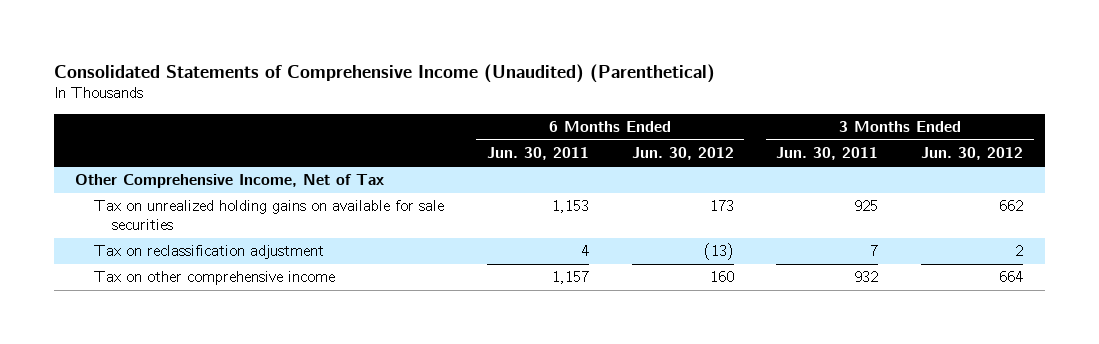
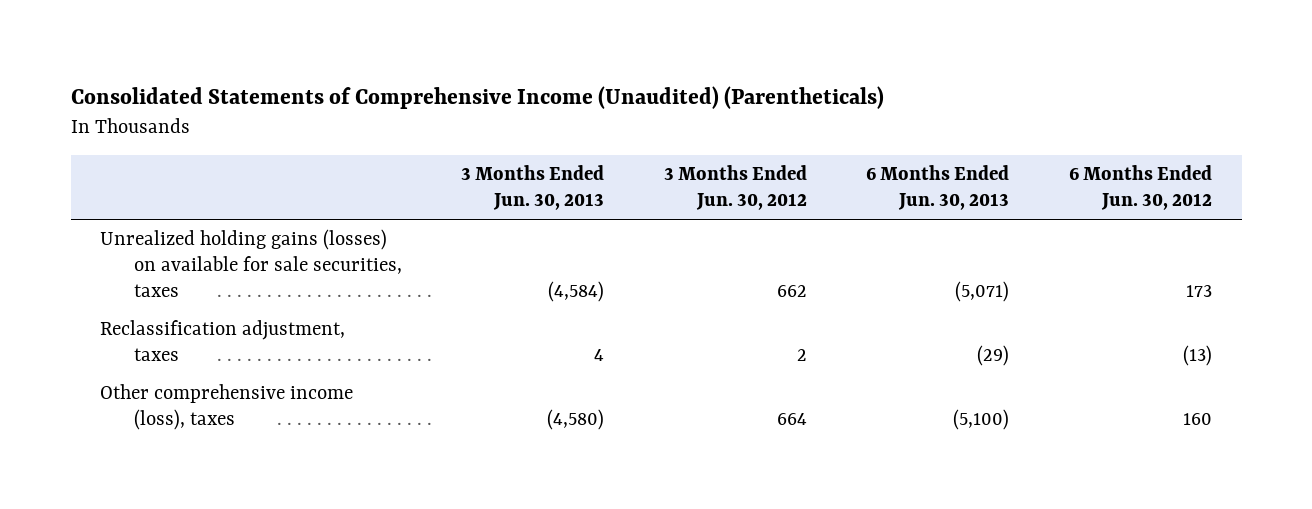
- Consolidated Statements of Comprehensive Income (Unaudited) (Parenthetical)
+ Consolidated Statements of Comprehensive Income (Unaudited) (Parentheticals)
- | 6 Months Ended Jun. 30, 2011 | 6 Months Ended Jun. 30, 2012 | 3 Months Ended Jun. 30, 2011 | 3 Months Ended Jun. 30, 2012
+ | 3 Months Ended Jun. 30, 2013 | 3 Months Ended Jun. 30, 2012 | 6 Months Ended Jun. 30, 2013 | 6 Months Ended Jun. 30, 2012
- Other Comprehensive Income, Net of Tax
- Tax on unrealized holding gains on available for sale securities | 1,153 | 173 | 925 | 662
- Tax on reclassification adjustment | 4 | (13) | 7 | 2
- Tax on other comprehensive income | 1,157 | 160 | 932 | 664
+ Unrealized holding gains (losses) on available for sale securities, taxes | (4,584) | 662 | (5,071) | 173
+ Reclassification adjustment, taxes | 4 | 2 | (29) | (13)
+ Other comprehensive income (loss), taxes | (4,580) | 664 | (5,100) | 160

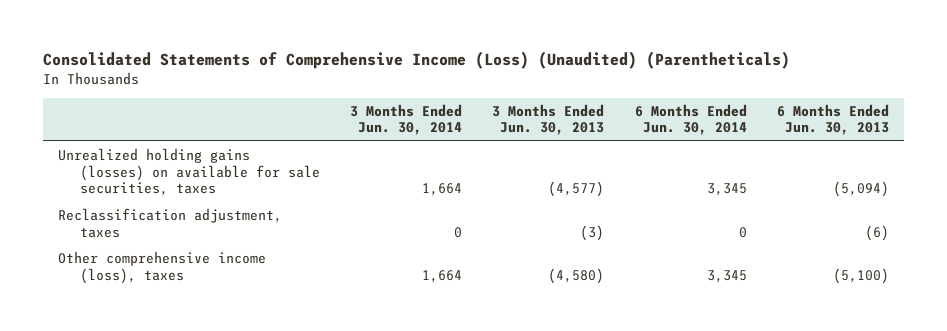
- Consolidated Statements of Comprehensive Income (Unaudited) (Parentheticals)
+ Consolidated Statements of Comprehensive Income (Loss) (Unaudited) (Parentheticals)
- | 3 Months Ended Jun. 30, 2013 | 3 Months Ended Jun. 30, 2012 | 6 Months Ended Jun. 30, 2013 | 6 Months Ended Jun. 30, 2012
+ | 3 Months Ended Jun. 30, 2014 | 3 Months Ended Jun. 30, 2013 | 6 Months Ended Jun. 30, 2014 | 6 Months Ended Jun. 30, 2013
- Unrealized holding gains (losses) on available for sale securities, taxes | (4,584) | 662 | (5,071) | 173
- Reclassification adjustment, taxes | 4 | 2 | (29) | (13)
+ Unrealized holding gains (losses) on available for sale securities, taxes | 1,664 | (4,577) | 3,345 | (5,094)
+ Reclassification adjustment, taxes | 0 | (3) | 0 | (6)

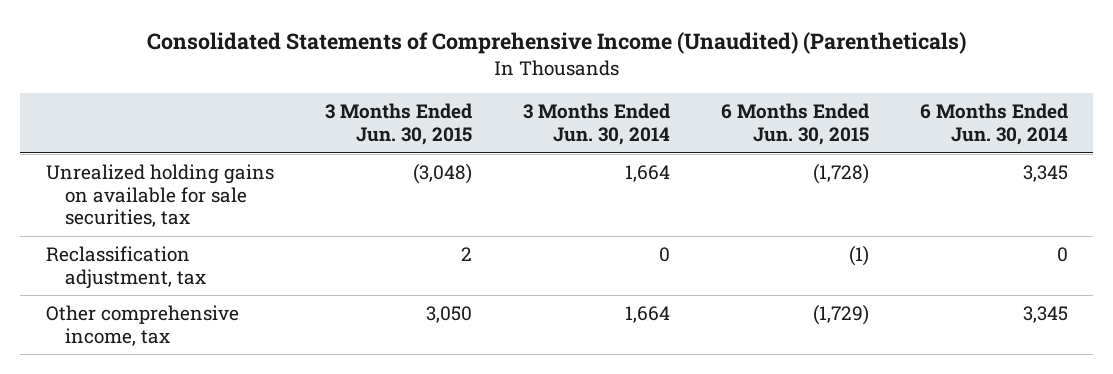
- Consolidated Statements of Comprehensive Income (Loss) (Unaudited) (Parentheticals)
+ Consolidated Statements of Comprehensive Income (Unaudited) (Parentheticals)
- | 3 Months Ended Jun. 30, 2014 | 3 Months Ended Jun. 30, 2013 | 6 Months Ended Jun. 30, 2014 | 6 Months Ended Jun. 30, 2013
+ | 3 Months Ended Jun. 30, 2015 | 3 Months Ended Jun. 30, 2014 | 6 Months Ended Jun. 30, 2015 | 6 Months Ended Jun. 30, 2014
- Unrealized holding gains (losses) on available for sale securities, taxes | 1,664 | (4,577) | 3,345 | (5,094)
- Reclassification adjustment, taxes | 0 | (3) | 0 | (6)
- Other comprehensive income (loss), taxes | 1,664 | (4,580) | 3,345 | (5,100)
+ Unrealized holding gains on available for sale securities, tax | (3,048) | 1,664 | (1,728) | 3,345
+ Reclassification adjustment, tax | 2 | 0 | (1) | 0
+ Other comprehensive income, tax | 3,050 | 1,664 | (1,729) | 3,345

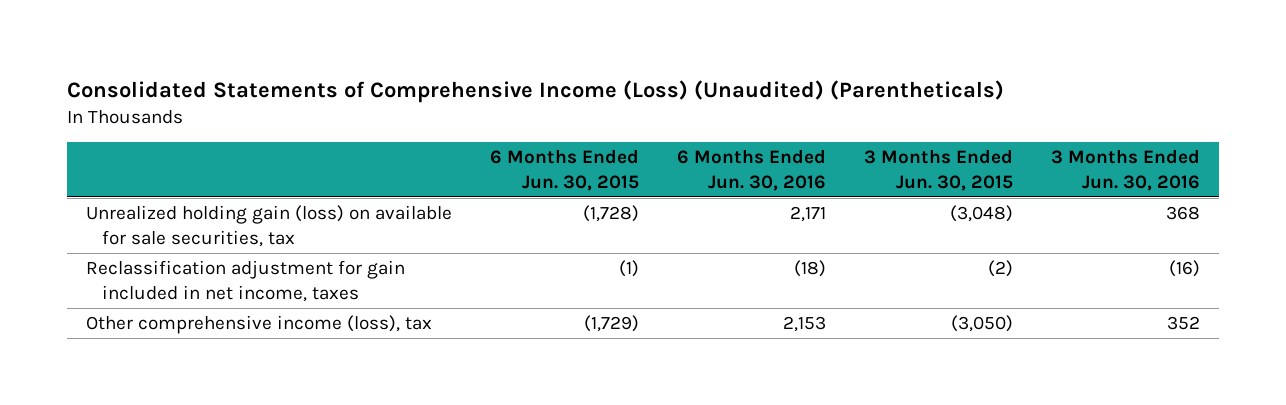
- Consolidated Statements of Comprehensive Income (Unaudited) (Parentheticals)
+ Consolidated Statements of Comprehensive Income (Loss) (Unaudited) (Parentheticals)
- | 3 Months Ended Jun. 30, 2015 | 3 Months Ended Jun. 30, 2014 | 6 Months Ended Jun. 30, 2015 | 6 Months Ended Jun. 30, 2014
+ | 6 Months Ended Jun. 30, 2015 | 6 Months Ended Jun. 30, 2016 | 3 Months Ended Jun. 30, 2015 | 3 Months Ended Jun. 30, 2016
- Unrealized holding gains on available for sale securities, tax | (3,048) | 1,664 | (1,728) | 3,345
- Reclassification adjustment, tax | 2 | 0 | (1) | 0
- Other comprehensive income, tax | 3,050 | 1,664 | (1,729) | 3,345
+ Unrealized holding gain (loss) on available for sale securities, tax | (1,728) | 2,171 | (3,048) | 368
+ Reclassification adjustment for gain included in net income, taxes | (1) | (18) | (2) | (16)
+ Other comprehensive income (loss), tax | (1,729) | 2,153 | (3,050) | 352

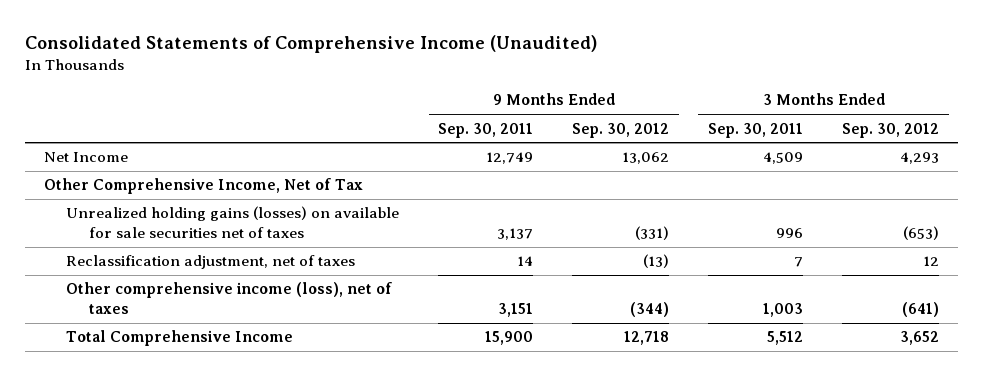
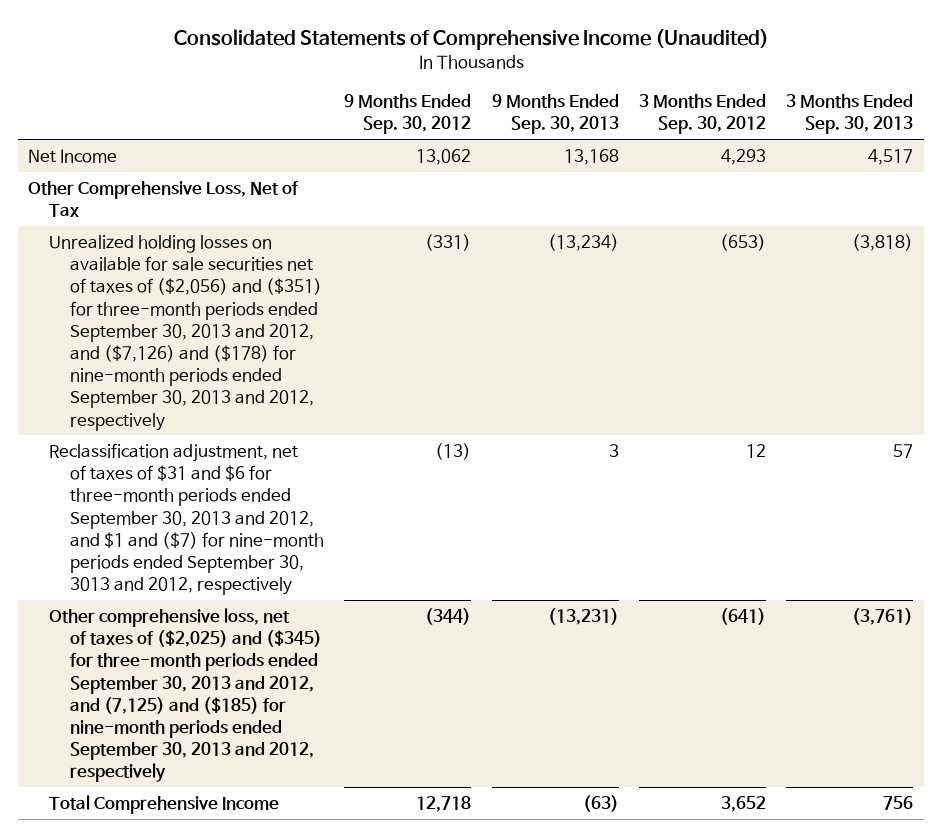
- | 9 Months Ended Sep. 30, 2011 | 9 Months Ended Sep. 30, 2012 | 3 Months Ended Sep. 30, 2011 | 3 Months Ended Sep. 30, 2012
+ | 9 Months Ended Sep. 30, 2012 | 9 Months Ended Sep. 30, 2013 | 3 Months Ended Sep. 30, 2012 | 3 Months Ended Sep. 30, 2013
- Other Comprehensive Income, Net of Tax
- Unrealized holding gains (losses) on available for sale securities net of taxes | 3,137 | (331) | 996 | (653)
- Reclassification adjustment, net of taxes | 14 | (13) | 7 | 12
- Other comprehensive income (loss), net of taxes | 3,151 | (344) | 1,003 | (641)
+ Other Comprehensive Loss, Net of Tax
+ Unrealized holding losses on available for sale securities net of taxes of ($2,056) and ($351) for three-month periods ended September 30, 2013 and 2012, and ($7,126) and ($178) for nine-month periods ended September 30, 2013 and 2012, respectively | (331) | (13,234) | (653) | (3,818)
+ Reclassification adjustment, net of taxes of $31 and $6 for three-month periods ended September 30, 2013 and 2012, and $1 and ($7) for nine-month periods ended September 30, 3013 and 2012, respectively | (13) | 3 | 12 | 57
+ Other comprehensive loss, net of taxes of ($2,025) and ($345) for three-month periods ended September 30, 2013 and 2012, and (7,125) and ($185) for nine-month periods ended September 30, 2013 and 2012, respectively | (344) | (13,231) | (641) | (3,761)

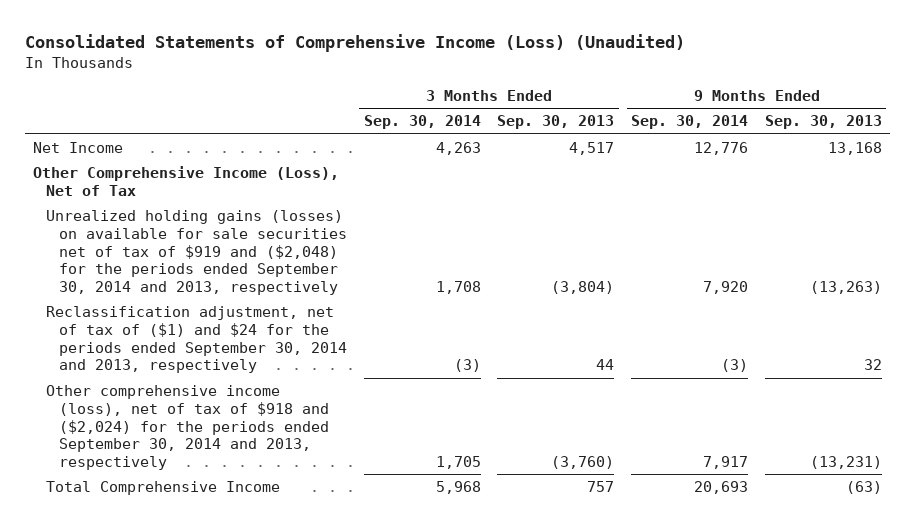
- Consolidated Statements of Comprehensive Income (Unaudited)
+ Consolidated Statements of Comprehensive Income (Loss) (Unaudited)
- | 9 Months Ended Sep. 30, 2012 | 9 Months Ended Sep. 30, 2013 | 3 Months Ended Sep. 30, 2012 | 3 Months Ended Sep. 30, 2013
+ | 3 Months Ended Sep. 30, 2014 | 3 Months Ended Sep. 30, 2013 | 9 Months Ended Sep. 30, 2014 | 9 Months Ended Sep. 30, 2013
- Other Comprehensive Loss, Net of Tax
- Unrealized holding losses on available for sale securities net of taxes of ($2,056) and ($351) for three-month periods ended September 30, 2013 and 2012, and ($7,126) and ($178) for nine-month periods ended September 30, 2013 and 2012, respectively | (331) | (13,234) | (653) | (3,818)
- Reclassification adjustment, net of taxes of $31 and $6 for three-month periods ended September 30, 2013 and 2012, and $1 and ($7) for nine-month periods ended September 30, 3013 and 2012, respectively | (13) | 3 | 12 | 57
- Other comprehensive loss, net of taxes of ($2,025) and ($345) for three-month periods ended September 30, 2013 and 2012, and (7,125) and ($185) for nine-month periods ended September 30, 2013 and 2012, respectively | (344) | (13,231) | (641) | (3,761)
- Total Comprehensive Income | 12,718 | (63) | 3,652 | 756
+ Other Comprehensive Income (Loss), Net of Tax
+ Unrealized holding gains (losses) on available for sale securities net of tax of $919 and ($2,048) for the periods ended September 30, 2014 and 2013, respectively | 1,708 | (3,804) | 7,920 | (13,263)
+ Reclassification adjustment, net of tax of ($1) and $24 for the periods ended September 30, 2014 and 2013, respectively | (3) | 44 | (3) | 32
+ Other comprehensive income (loss), net of tax of $918 and ($2,024) for the periods ended September 30, 2014 and 2013, respectively | 1,705 | (3,760) | 7,917 | (13,231)
+ Total Comprehensive Income | 5,968 | 757 | 20,693 | (63)

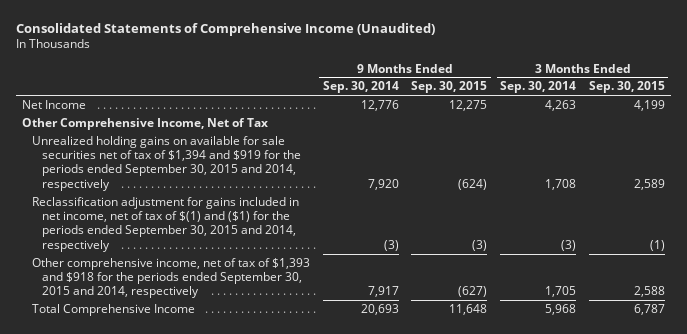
- Consolidated Statements of Comprehensive Income (Loss) (Unaudited)
+ Consolidated Statements of Comprehensive Income (Unaudited)
- | 3 Months Ended Sep. 30, 2014 | 3 Months Ended Sep. 30, 2013 | 9 Months Ended Sep. 30, 2014 | 9 Months Ended Sep. 30, 2013
+ | 9 Months Ended Sep. 30, 2014 | 9 Months Ended Sep. 30, 2015 | 3 Months Ended Sep. 30, 2014 | 3 Months Ended Sep. 30, 2015
- Other Comprehensive Income (Loss), Net of Tax
- Unrealized holding gains (losses) on available for sale securities net of tax of $919 and ($2,048) for the periods ended September 30, 2014 and 2013, respectively | 1,708 | (3,804) | 7,920 | (13,263)
- Reclassification adjustment, net of tax of ($1) and $24 for the periods ended September 30, 2014 and 2013, respectively | (3) | 44 | (3) | 32
- Other comprehensive income (loss), net of tax of $918 and ($2,024) for the periods ended September 30, 2014 and 2013, respectively | 1,705 | (3,760) | 7,917 | (13,231)
+ Other Comprehensive Income, Net of Tax
+ Unrealized holding gains on available for sale securities net of tax of $1,394 and $919 for the periods ended September 30, 2015 and 2014, respectively | 7,920 | (624) | 1,708 | 2,589
+ Reclassification adjustment for gains included in net income, net of tax of $(1) and ($1) for the periods ended September 30, 2015 and 2014, respectively | (3) | (3) | (3) | (1)
+ Other comprehensive income, net of tax of $1,393 and $918 for the periods ended September 30, 2015 and 2014, respectively | 7,917 | (627) | 1,705 | 2,588

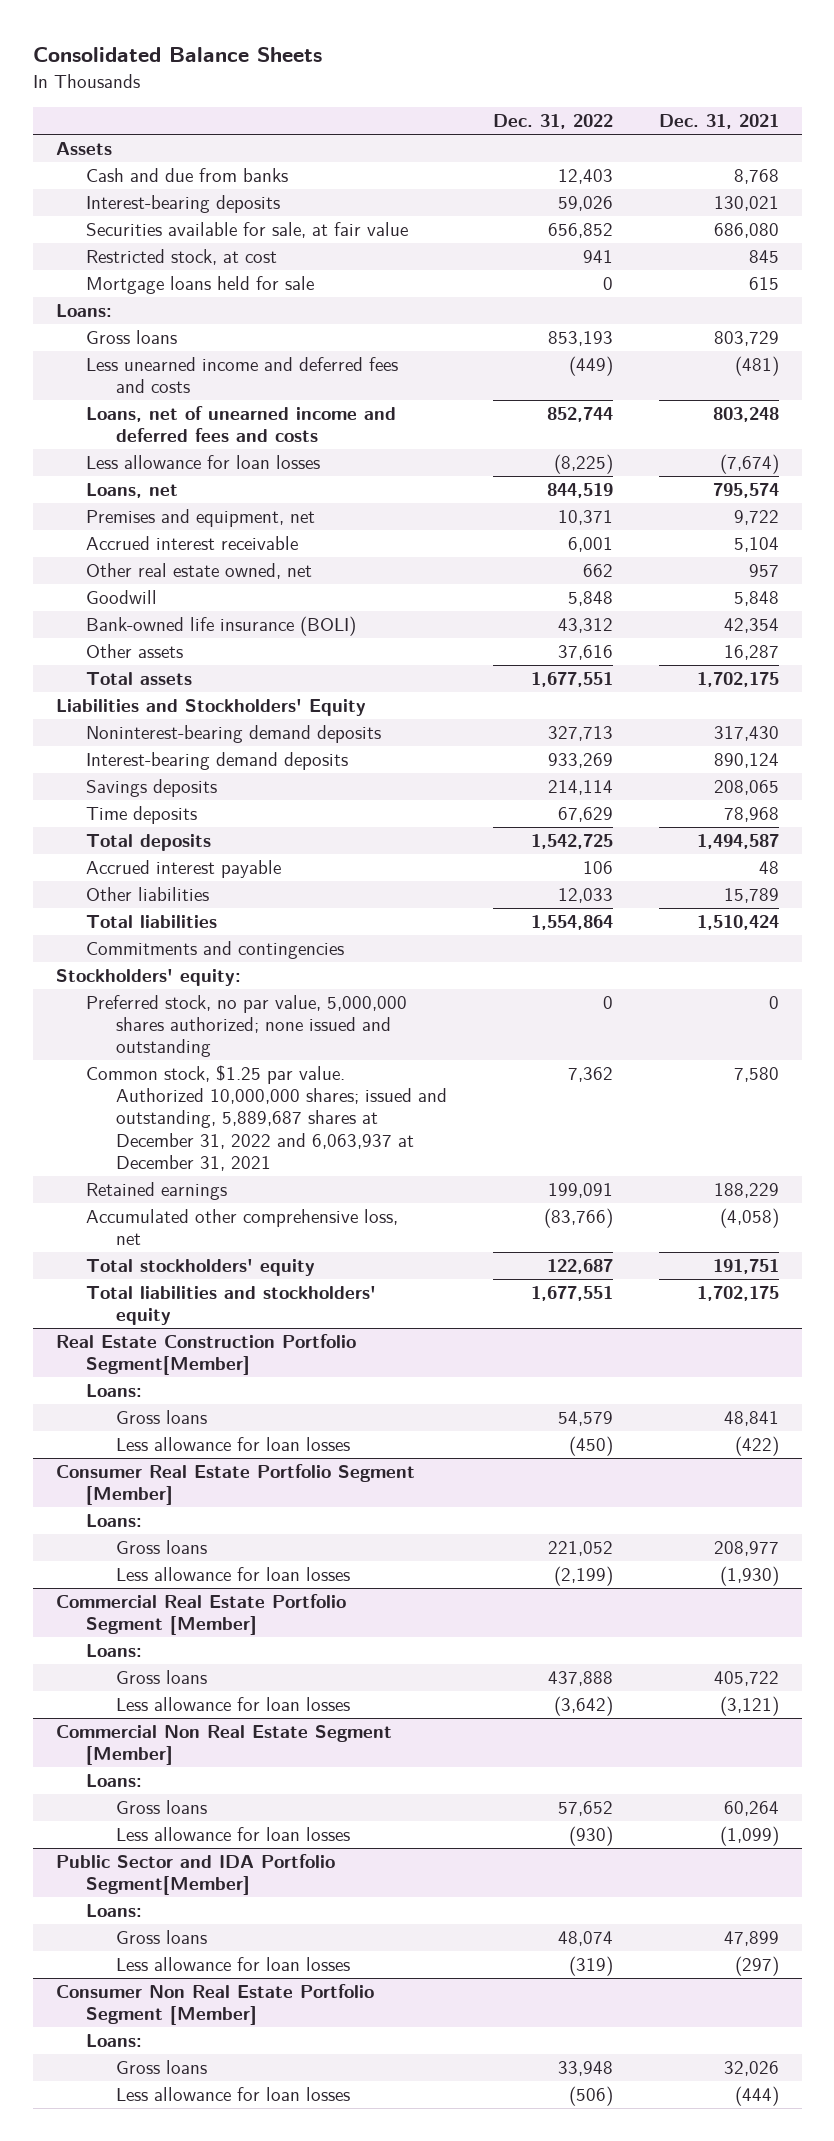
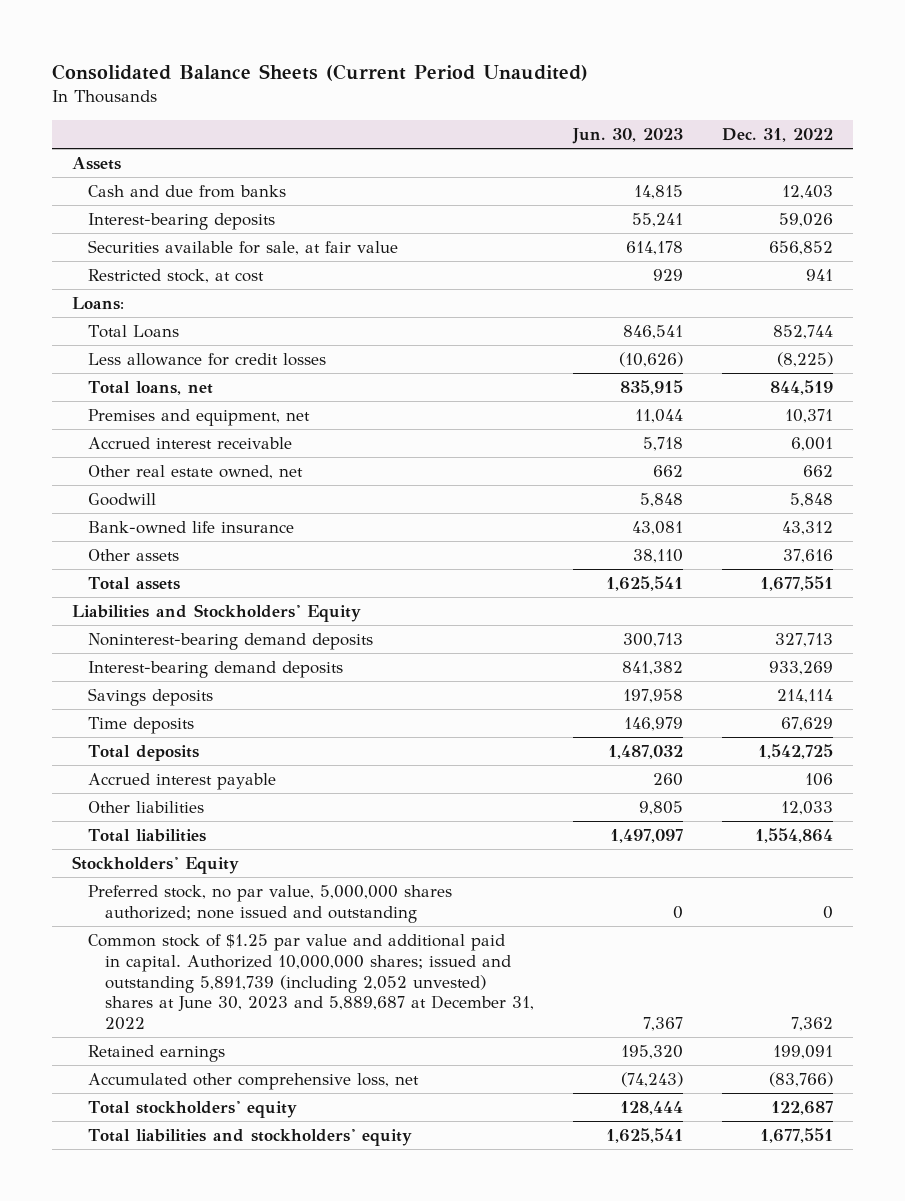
- Consolidated Balance Sheets
+ Consolidated Balance Sheets (Current Period Unaudited)
- | Dec. 31, 2022 | Dec. 31, 2021
+ | Jun. 30, 2023 | Dec. 31, 2022
- Mortgage loans held for sale | 0 | 615
- Gross loans | 853,193 | 803,729
- Less unearned income and deferred fees and costs | (449) | (481)
- Loans, net of unearned income and deferred fees and costs | 852,744 | 803,248
- Less allowance for loan losses | (8,225) | (7,674)
- Loans, net | 844,519 | 795,574
+ Total Loans | 846,541 | 852,744
+ Less allowance for credit losses | (10,626) | (8,225)
+ Total loans, net | 835,915 | 844,519
- Bank-owned life insurance (BOLI) | 43,312 | 42,354
+ Bank-owned life insurance | 43,081 | 43,312
- Commitments and contingencies
- Stockholders' equity:
+ Stockholders' Equity
- Common stock, $1.25 par value. Authorized 10,000,000 shares; issued and outstanding, 5,889,687 shares at December 31, 2022 and 6,063,937 at December 31, 2021 | 7,362 | 7,580
+ Common stock of $1.25 par value and additional paid in capital. Authorized 10,000,000 shares; issued and outstanding 5,891,739 (including 2,052 unvested) shares at June 30, 2023 and 5,889,687 at December 31, 2022 | 7,367 | 7,362
- Real Estate Construction Portfolio Segment[Member]
- Loans:
- Gross loans | 54,579 | 48,841
- Less allowance for loan losses | (450) | (422)
- Consumer Real Estate Portfolio Segment [Member]
- Loans:
- Gross loans | 221,052 | 208,977
- Less allowance for loan losses | (2,199) | (1,930)
- Commercial Real Estate Portfolio Segment [Member]
- Loans:
- Gross loans | 437,888 | 405,722
- Less allowance for loan losses | (3,642) | (3,121)
- Commercial Non Real Estate Segment [Member]
- Loans:
- Gross loans | 57,652 | 60,264
- Less allowance for loan losses | (930) | (1,099)
- Public Sector and IDA Portfolio Segment[Member]
- Loans:
- Gross loans | 48,074 | 47,899
- Less allowance for loan losses | (319) | (297)
- Consumer Non Real Estate Portfolio Segment [Member]
- Loans:
- Gross loans | 33,948 | 32,026
- Less allowance for loan losses | (506) | (444)

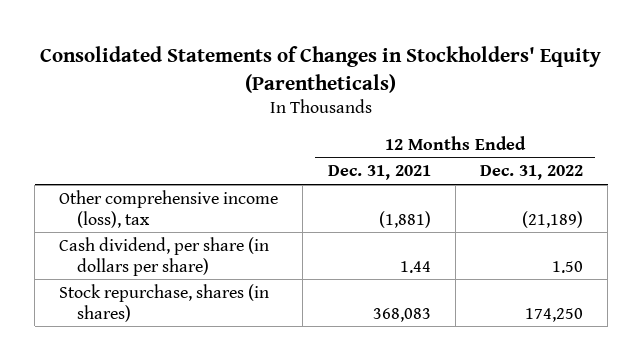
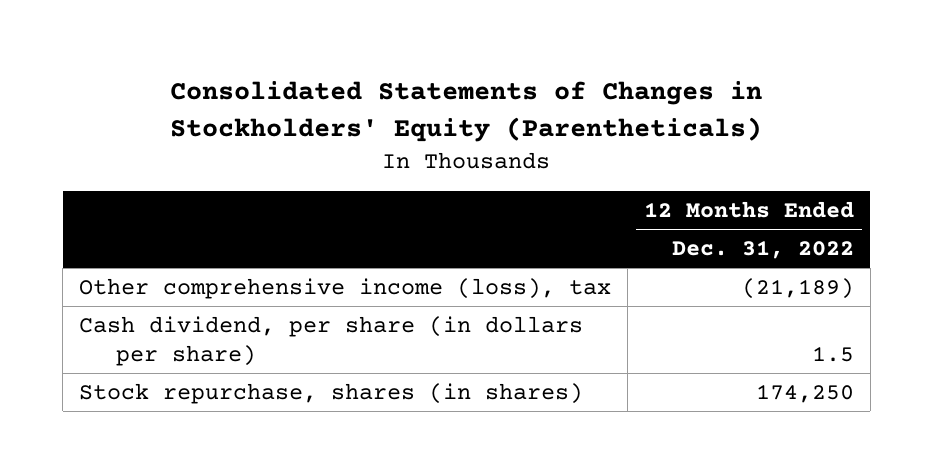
- | 12 Months Ended Dec. 31, 2021 | 12 Months Ended Dec. 31, 2022
+ | 12 Months Ended Dec. 31, 2022
- Cash dividend, per share (in dollars per share) | 1.44 | 1.50
+ Cash dividend, per share (in dollars per share) | 1.5

